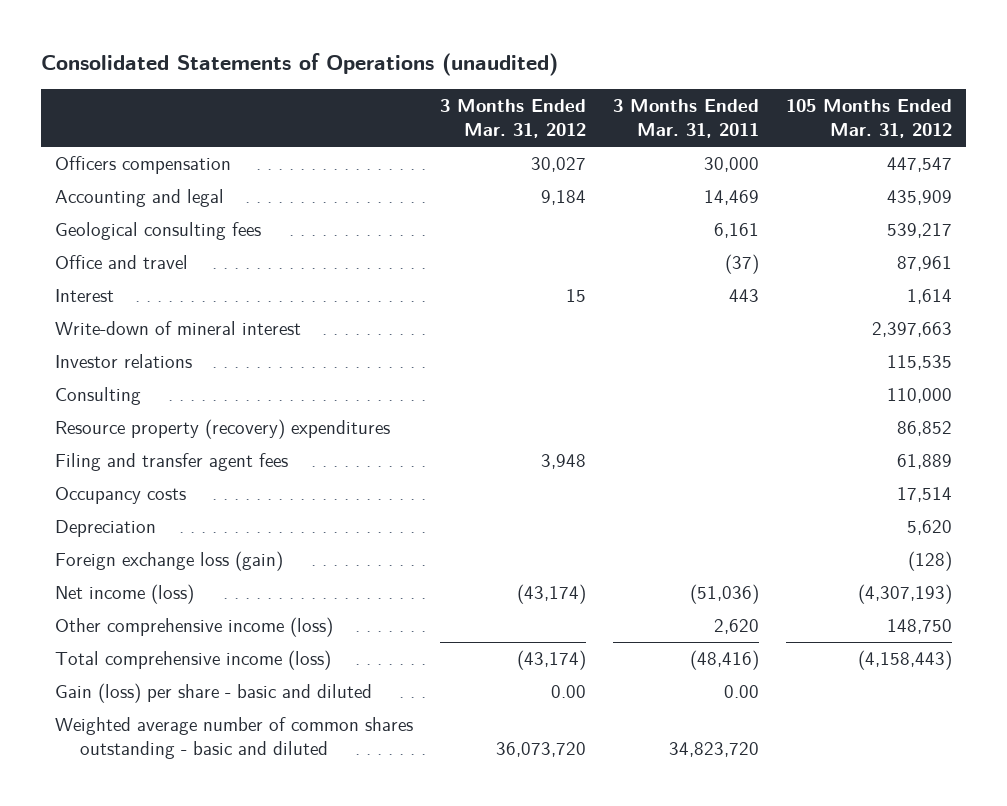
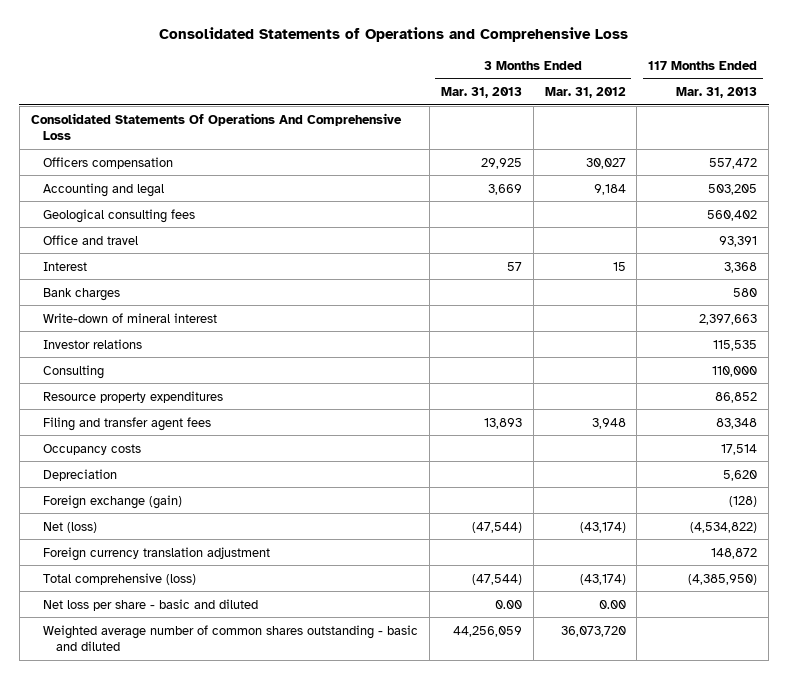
- Consolidated Statements of Operations (unaudited)
+ Consolidated Statements of Operations and Comprehensive Loss
- | 3 Months Ended Mar. 31, 2012 | 3 Months Ended Mar. 31, 2011 | 105 Months Ended Mar. 31, 2012
+ | 3 Months Ended Mar. 31, 2013 | 3 Months Ended Mar. 31, 2012 | 117 Months Ended Mar. 31, 2013
+ Consolidated Statements Of Operations And Comprehensive Loss
+ Bank charges | | | 580
- Resource property (recovery) expenditures | | | 86,852
+ Resource property expenditures | | | 86,852
- Foreign exchange loss (gain) | | | (128)
- Net income (loss) | (43,174) | (51,036) | (4,307,193)
- Other comprehensive income (loss) | | 2,620 | 148,750
- Total comprehensive income (loss) | (43,174) | (48,416) | (4,158,443)
- Gain (loss) per share - basic and diluted | 0.00 | 0.00 |
+ Foreign exchange (gain) | | | (128)
+ Net (loss) | (47,544) | (43,174) | (4,534,822)
+ Foreign currency translation adjustment | | | 148,872
+ Total comprehensive (loss) | (47,544) | (43,174) | (4,385,950)
+ Net loss per share - basic and diluted | 0.00 | 0.00 |

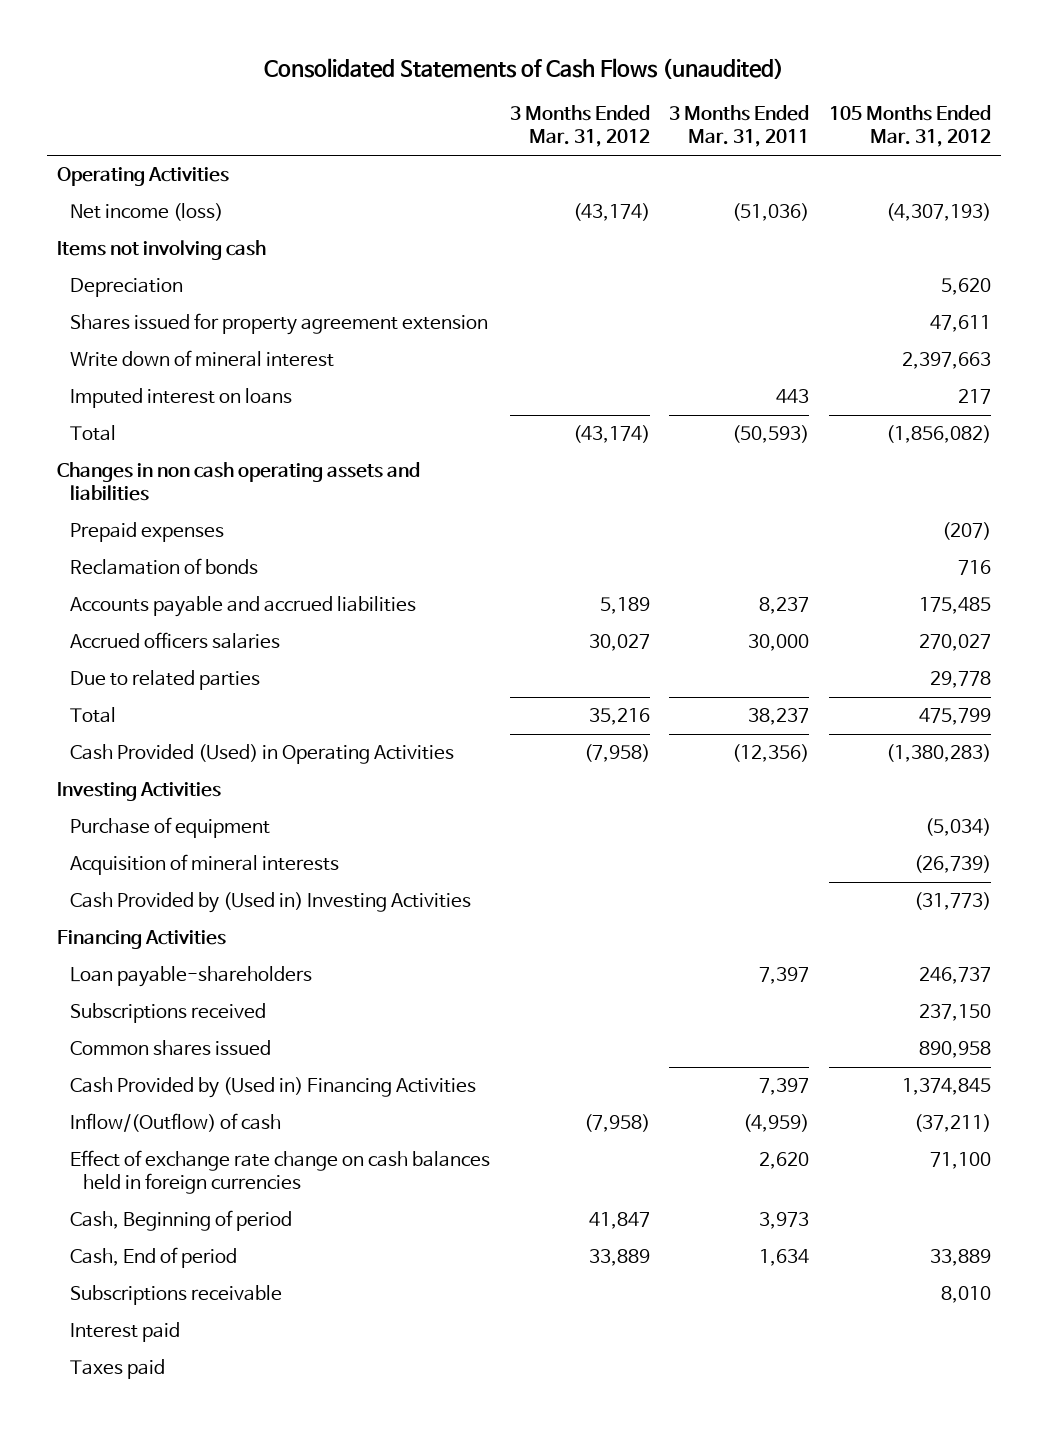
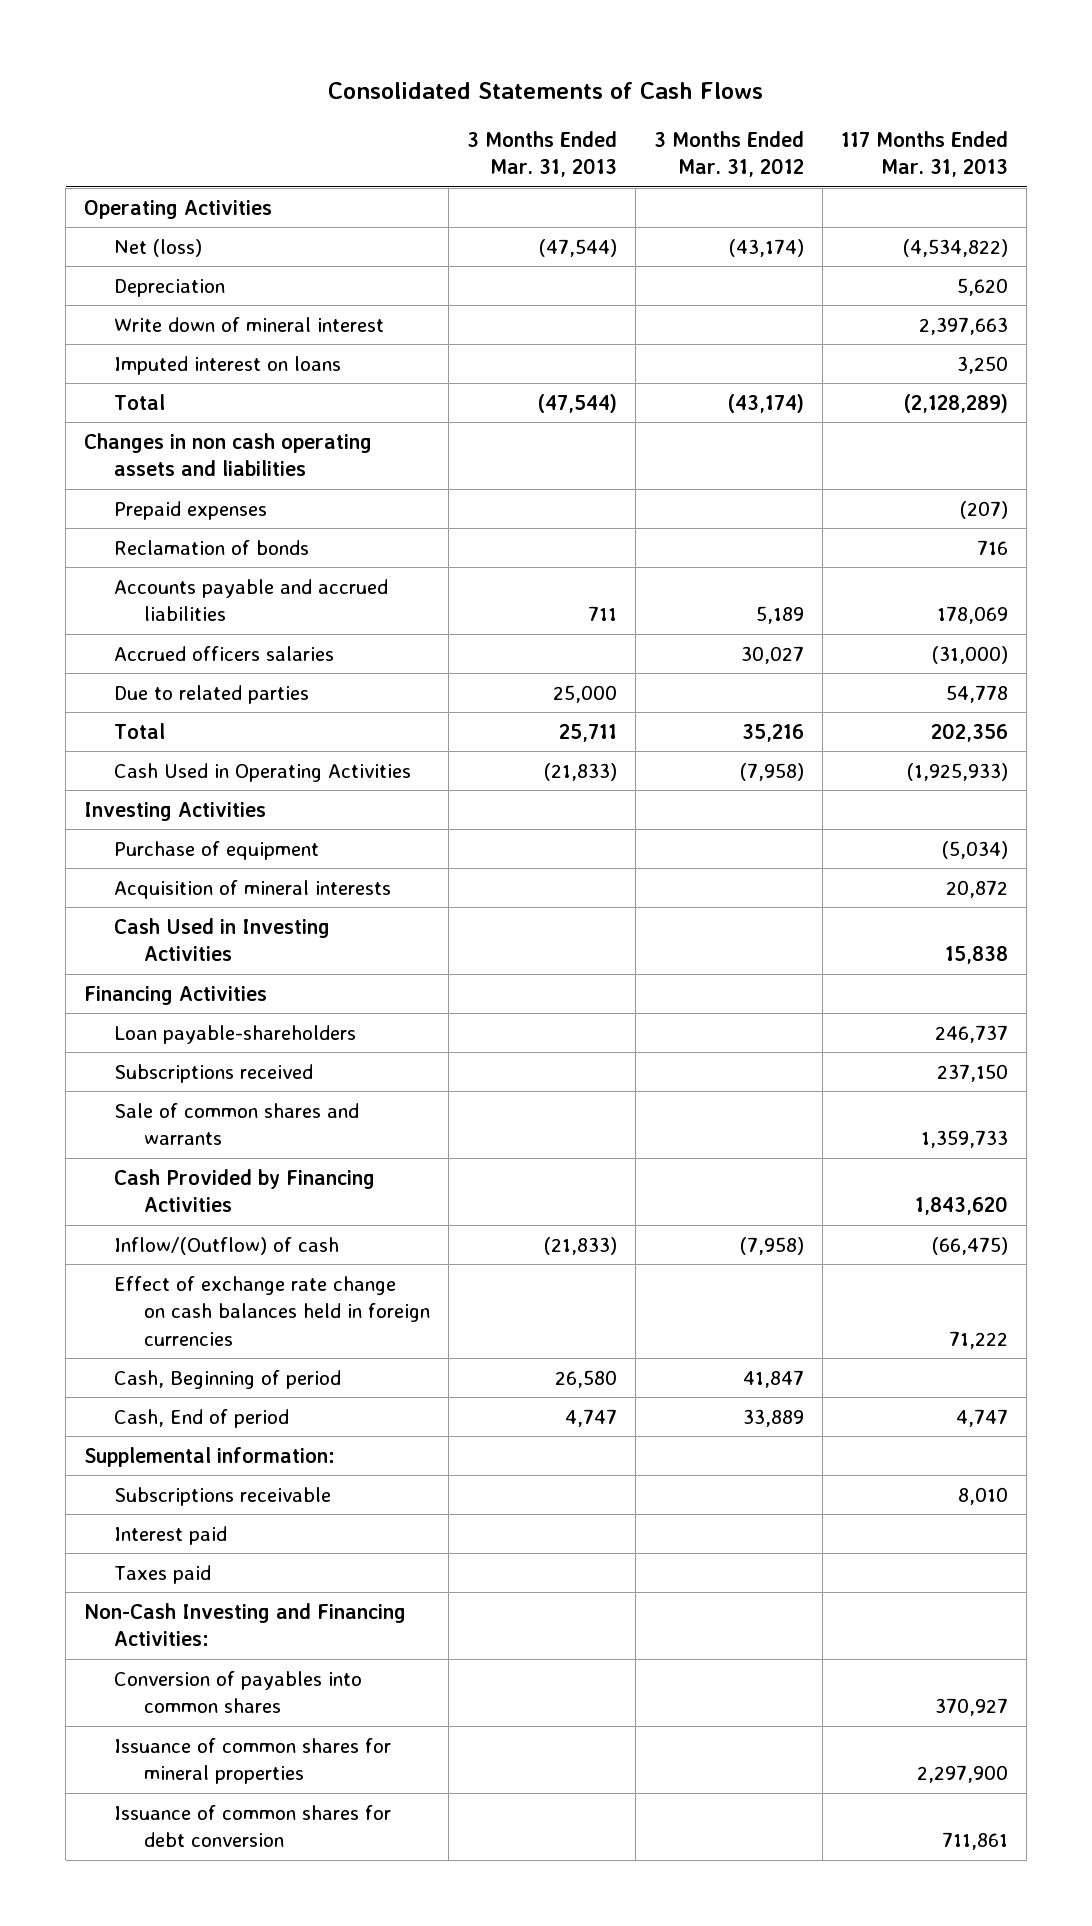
- Consolidated Statements of Cash Flows (unaudited)
+ Consolidated Statements of Cash Flows
- | 3 Months Ended Mar. 31, 2012 | 3 Months Ended Mar. 31, 2011 | 105 Months Ended Mar. 31, 2012
+ | 3 Months Ended Mar. 31, 2013 | 3 Months Ended Mar. 31, 2012 | 117 Months Ended Mar. 31, 2013
- Net income (loss) | (43,174) | (51,036) | (4,307,193)
- Items not involving cash
+ Net (loss) | (47,544) | (43,174) | (4,534,822)
- Shares issued for property agreement extension | | | 47,611
- Cash Provided (Used) in Operating Activities | (7,958) | (12,356) | (1,380,283)
+ Cash Used in Operating Activities | (21,833) | (7,958) | (1,925,933)
- Cash Provided by (Used in) Investing Activities | | | (31,773)
+ Cash Used in Investing Activities | | | 15,838
- Common shares issued | | | 890,958
- Cash Provided by (Used in) Financing Activities | | 7,397 | 1,374,845
+ Sale of common shares and warrants | | | 1,359,733
+ Cash Provided by Financing Activities | | | 1,843,620
+ Supplemental information:
+ Non-Cash Investing and Financing Activities:
+ Conversion of payables into common shares | | | 370,927
+ Issuance of common shares for mineral properties | | | 2,297,900
+ Issuance of common shares for debt conversion | | | 711,861

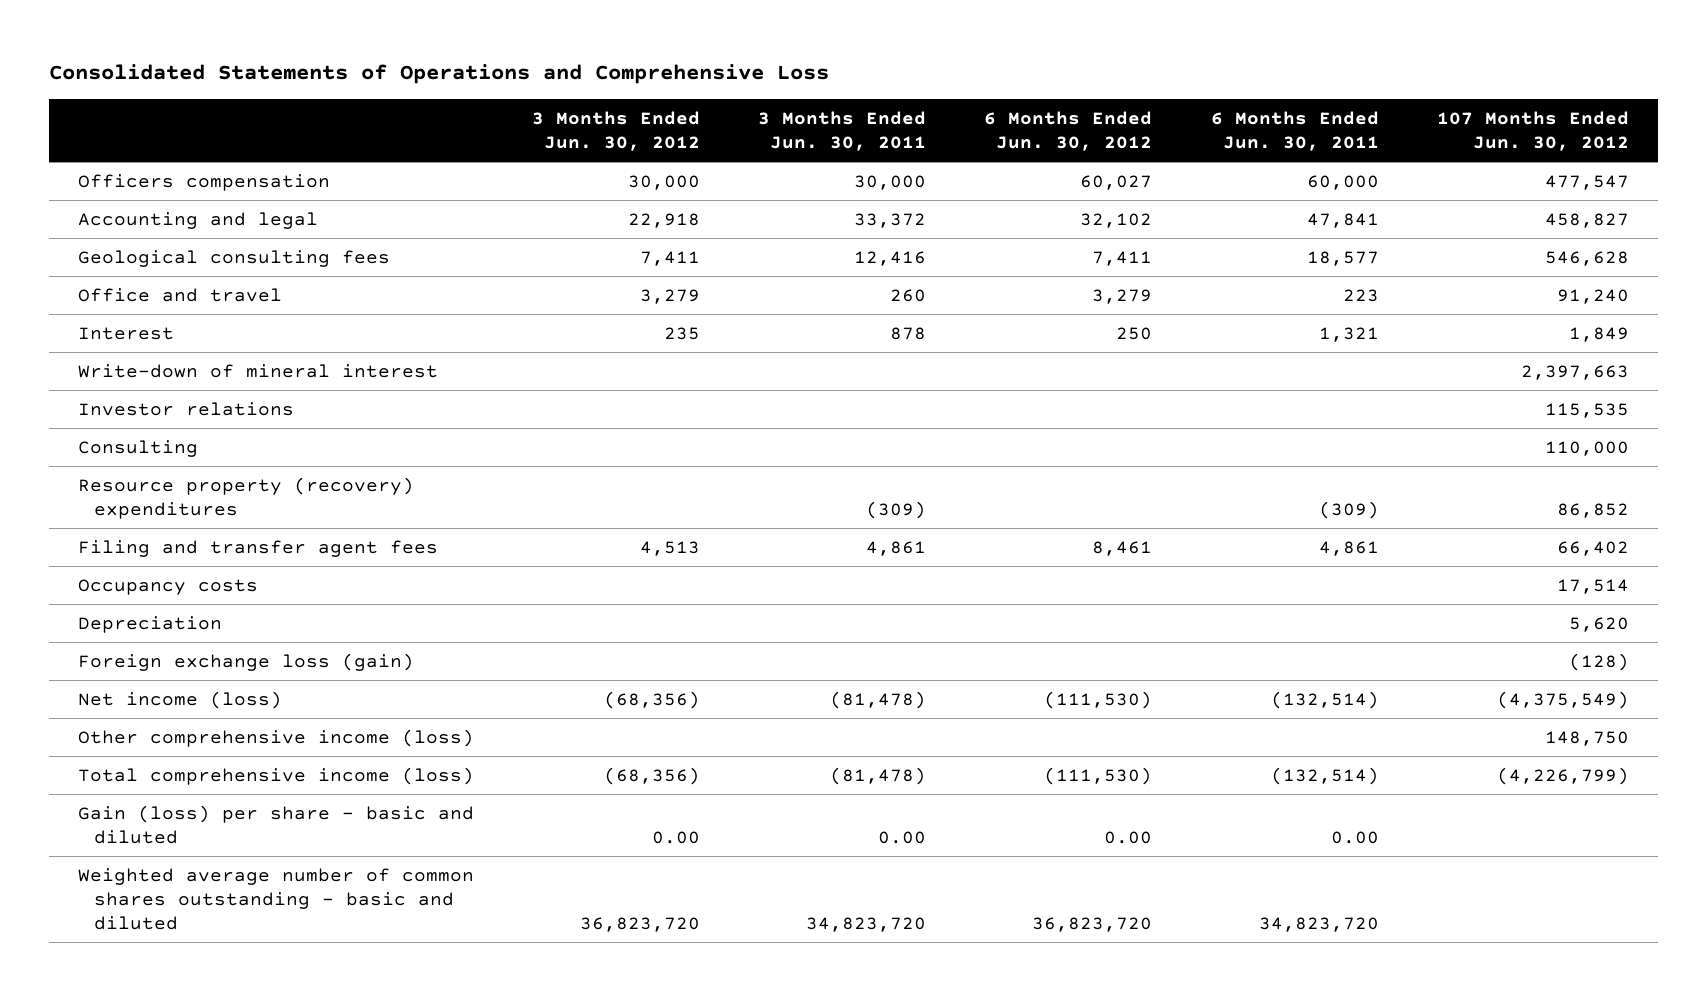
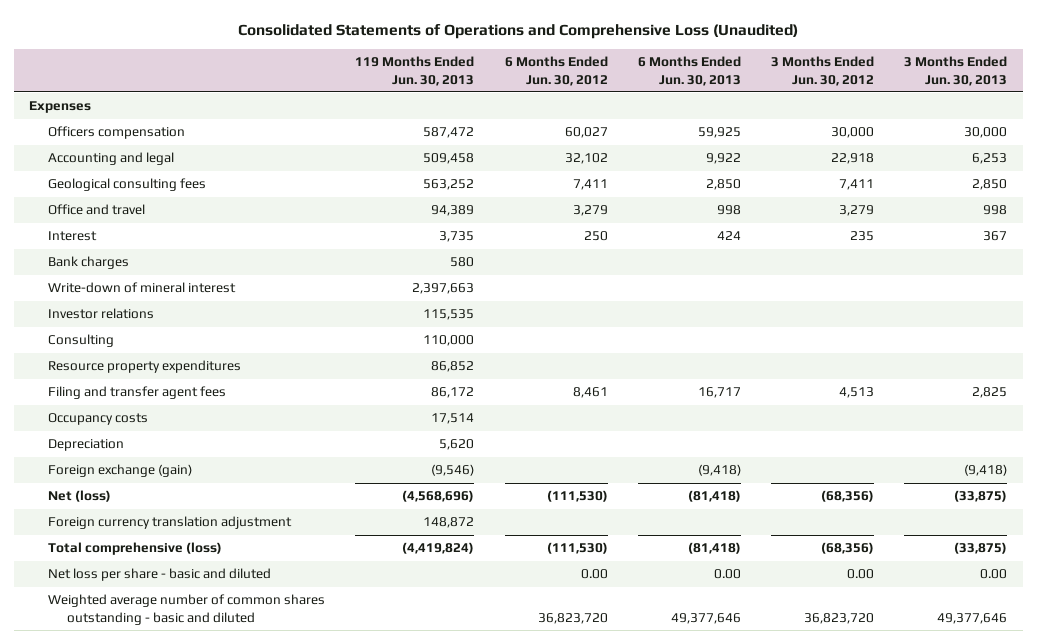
- Consolidated Statements of Operations and Comprehensive Loss
+ Consolidated Statements of Operations and Comprehensive Loss (Unaudited)
- | 3 Months Ended Jun. 30, 2012 | 3 Months Ended Jun. 30, 2011 | 6 Months Ended Jun. 30, 2012 | 6 Months Ended Jun. 30, 2011 | 107 Months Ended Jun. 30, 2012
+ | 119 Months Ended Jun. 30, 2013 | 6 Months Ended Jun. 30, 2012 | 6 Months Ended Jun. 30, 2013 | 3 Months Ended Jun. 30, 2012 | 3 Months Ended Jun. 30, 2013
+ Expenses
+ Bank charges | 580 | | | |
- Resource property (recovery) expenditures | | (309) | | (309) | 86,852
+ Resource property expenditures | 86,852 | | | |
- Foreign exchange loss (gain) | | | | | (128)
- Net income (loss) | (68,356) | (81,478) | (111,530) | (132,514) | (4,375,549)
- Other comprehensive income (loss) | | | | | 148,750
- Total comprehensive income (loss) | (68,356) | (81,478) | (111,530) | (132,514) | (4,226,799)
- Gain (loss) per share - basic and diluted | 0.00 | 0.00 | 0.00 | 0.00 |
+ Foreign exchange (gain) | (9,546) | | (9,418) | | (9,418)
+ Net (loss) | (4,568,696) | (111,530) | (81,418) | (68,356) | (33,875)
+ Foreign currency translation adjustment | 148,872 | | | |
+ Total comprehensive (loss) | (4,419,824) | (111,530) | (81,418) | (68,356) | (33,875)
+ Net loss per share - basic and diluted | | 0.00 | 0.00 | 0.00 | 0.00

